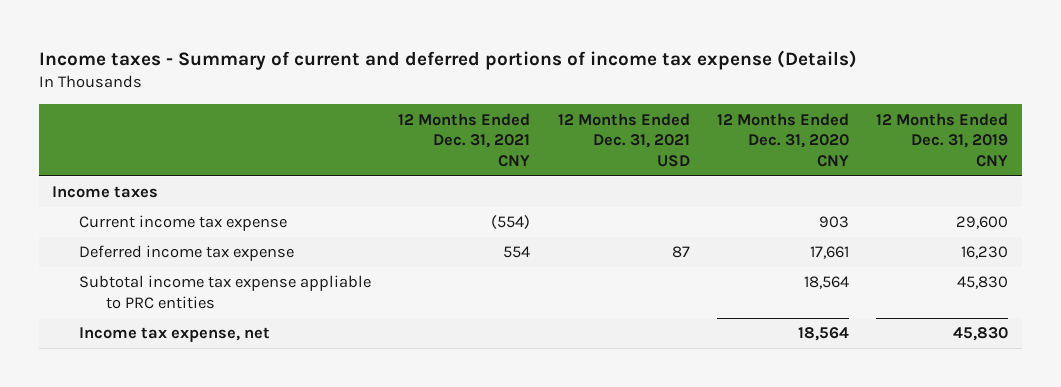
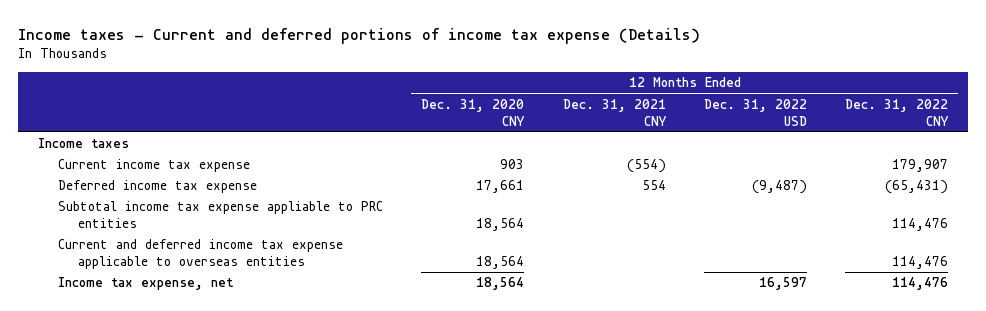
- Income taxes - Summary of current and deferred portions of income tax expense (Details)
+ Income taxes - Current and deferred portions of income tax expense (Details)
- | 12 Months Ended Dec. 31, 2021 CNY | 12 Months Ended Dec. 31, 2021 USD | 12 Months Ended Dec. 31, 2020 CNY | 12 Months Ended Dec. 31, 2019 CNY
+ | 12 Months Ended Dec. 31, 2020 CNY | 12 Months Ended Dec. 31, 2021 CNY | 12 Months Ended Dec. 31, 2022 USD | 12 Months Ended Dec. 31, 2022 CNY
+ Current and deferred income tax expense applicable to overseas entities | 18,564 | | | 114,476

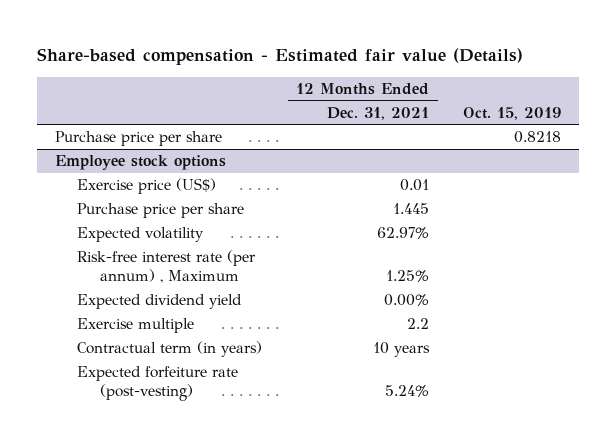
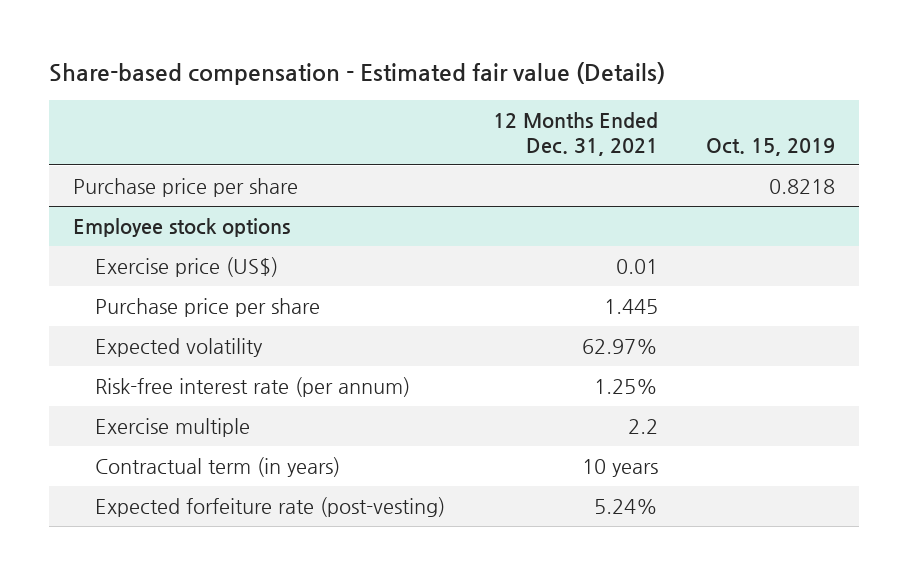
@ Employee stock options
- Risk-free interest rate (per annum) , Maximum | 1.25% |
- Expected dividend yield | 0.00% |
+ Risk-free interest rate (per annum) | 1.25% |

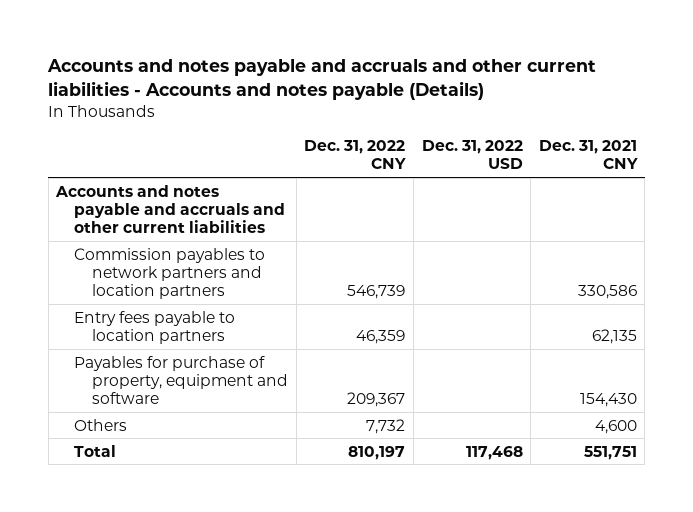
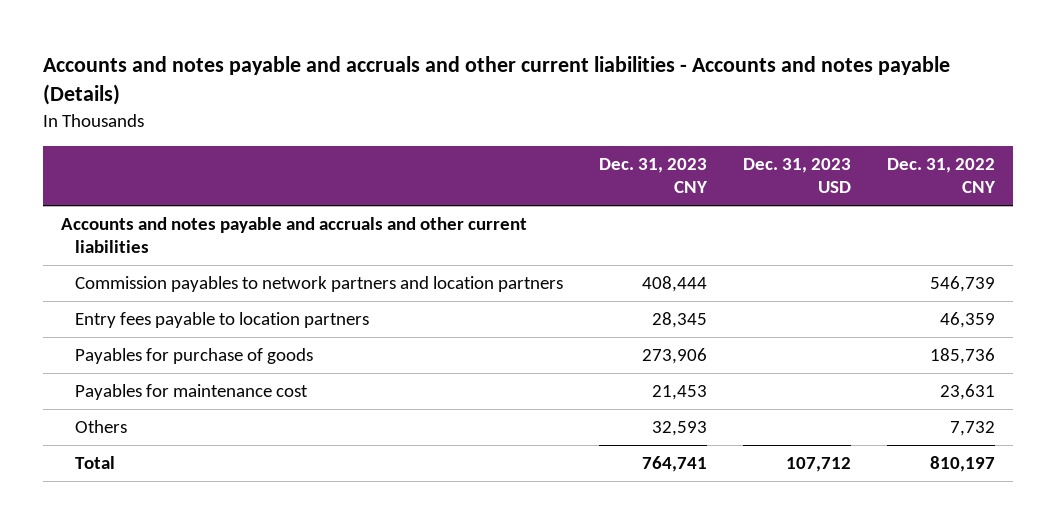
- | Dec. 31, 2022 CNY | Dec. 31, 2022 USD | Dec. 31, 2021 CNY
+ | Dec. 31, 2023 CNY | Dec. 31, 2023 USD | Dec. 31, 2022 CNY
- Payables for purchase of property, equipment and software | 209,367 | | 154,430
+ Payables for purchase of goods | 273,906 | | 185,736
+ Payables for maintenance cost | 21,453 | | 23,631

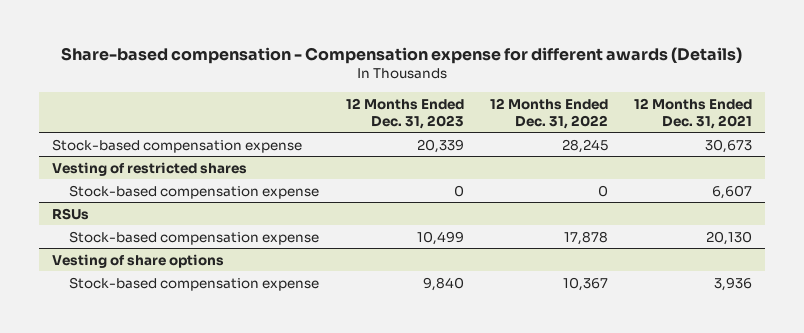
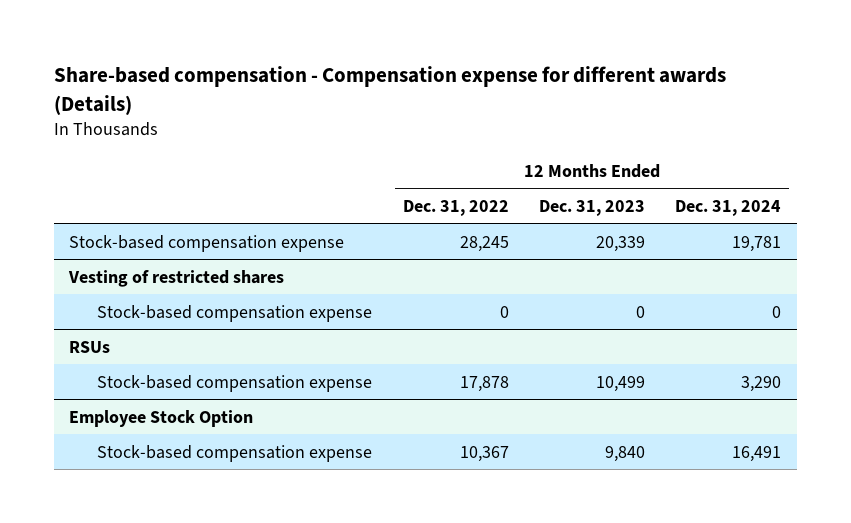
- | 12 Months Ended Dec. 31, 2023 | 12 Months Ended Dec. 31, 2022 | 12 Months Ended Dec. 31, 2021
+ | 12 Months Ended Dec. 31, 2022 | 12 Months Ended Dec. 31, 2023 | 12 Months Ended Dec. 31, 2024
- Vesting of share options
+ Employee Stock Option

